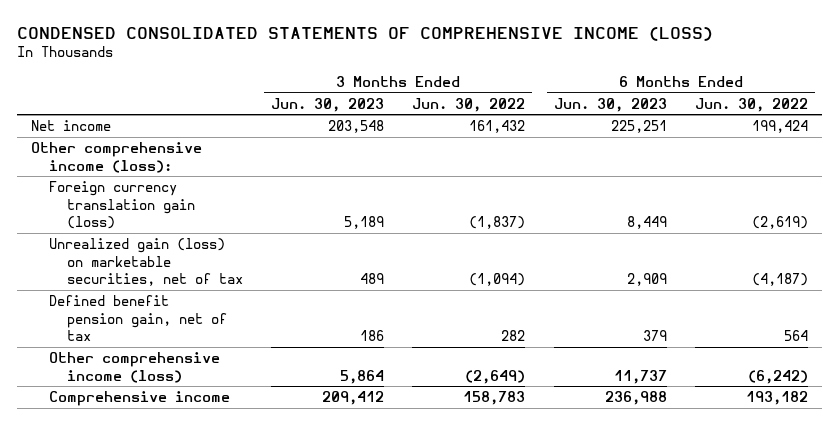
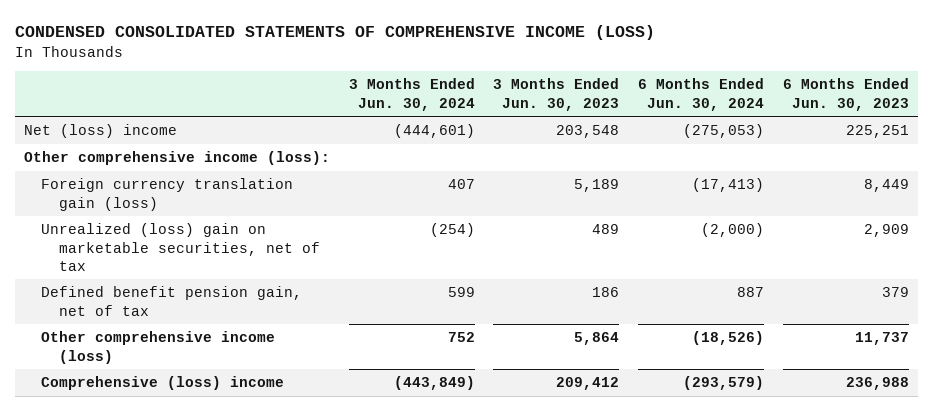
- | 3 Months Ended Jun. 30, 2023 | 3 Months Ended Jun. 30, 2022 | 6 Months Ended Jun. 30, 2023 | 6 Months Ended Jun. 30, 2022
+ | 3 Months Ended Jun. 30, 2024 | 3 Months Ended Jun. 30, 2023 | 6 Months Ended Jun. 30, 2024 | 6 Months Ended Jun. 30, 2023
- Net income | 203,548 | 161,432 | 225,251 | 199,424
+ Net (loss) income | (444,601) | 203,548 | (275,053) | 225,251
- Unrealized gain (loss) on marketable securities, net of tax | 489 | (1,094) | 2,909 | (4,187)
+ Unrealized (loss) gain on marketable securities, net of tax | (254) | 489 | (2,000) | 2,909
- Comprehensive income | 209,412 | 158,783 | 236,988 | 193,182
+ Comprehensive (loss) income | (443,849) | 209,412 | (293,579) | 236,988

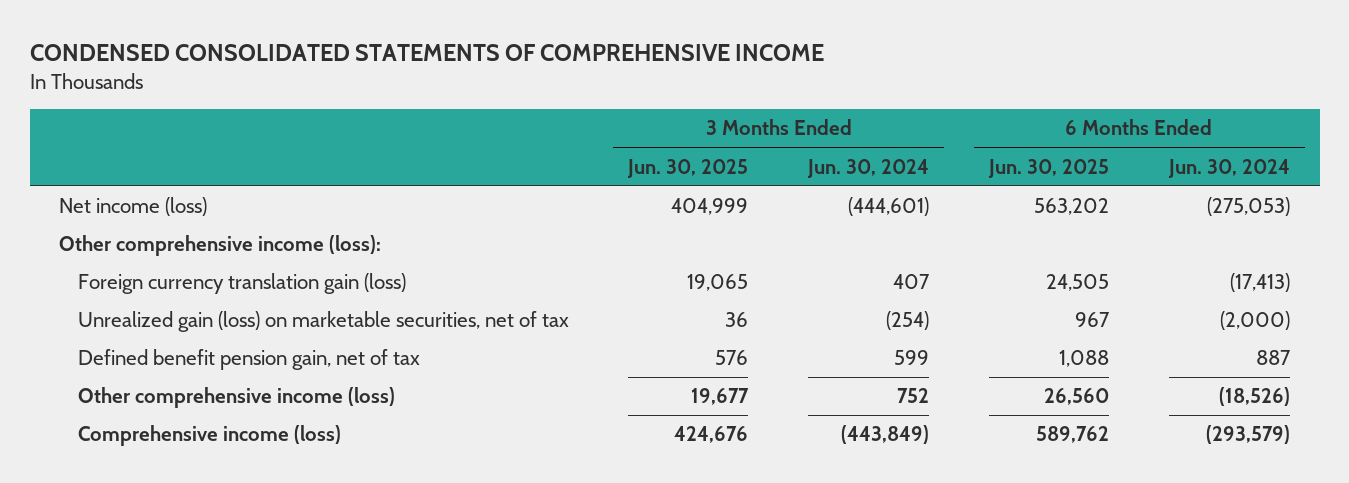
- CONDENSED CONSOLIDATED STATEMENTS OF COMPREHENSIVE INCOME (LOSS)
+ CONDENSED CONSOLIDATED STATEMENTS OF COMPREHENSIVE INCOME
- | 3 Months Ended Jun. 30, 2024 | 3 Months Ended Jun. 30, 2023 | 6 Months Ended Jun. 30, 2024 | 6 Months Ended Jun. 30, 2023
+ | 3 Months Ended Jun. 30, 2025 | 3 Months Ended Jun. 30, 2024 | 6 Months Ended Jun. 30, 2025 | 6 Months Ended Jun. 30, 2024
- Net (loss) income | (444,601) | 203,548 | (275,053) | 225,251
+ Net income (loss) | 404,999 | (444,601) | 563,202 | (275,053)
- Unrealized (loss) gain on marketable securities, net of tax | (254) | 489 | (2,000) | 2,909
+ Unrealized gain (loss) on marketable securities, net of tax | 36 | (254) | 967 | (2,000)
- Comprehensive (loss) income | (443,849) | 209,412 | (293,579) | 236,988
+ Comprehensive income (loss) | 424,676 | (443,849) | 589,762 | (293,579)

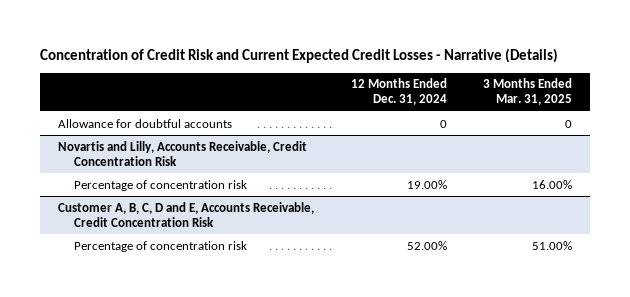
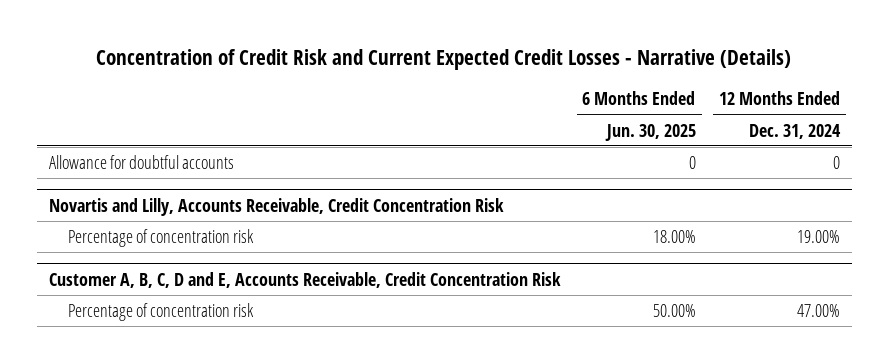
- | 12 Months Ended Dec. 31, 2024 | 3 Months Ended Mar. 31, 2025
+ | 6 Months Ended Jun. 30, 2025 | 12 Months Ended Dec. 31, 2024
@ Customer A, B, C, D and E, Accounts Receivable, Credit Concentration Risk
- Percentage of concentration risk | 52.00% | 51.00%
+ Percentage of concentration risk | 50.00% | 47.00%

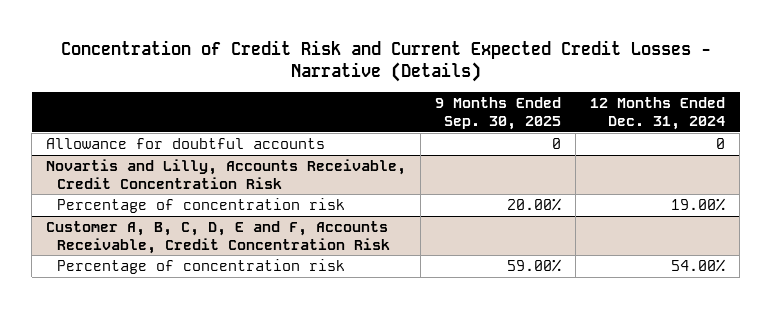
- | 6 Months Ended Jun. 30, 2025 | 12 Months Ended Dec. 31, 2024
+ | 9 Months Ended Sep. 30, 2025 | 12 Months Ended Dec. 31, 2024
- Customer A, B, C, D and E, Accounts Receivable, Credit Concentration Risk
- Percentage of concentration risk | 50.00% | 47.00%
+ Customer A, B, C, D, E and F, Accounts Receivable, Credit Concentration Risk
+ Percentage of concentration risk | 59.00% | 54.00%

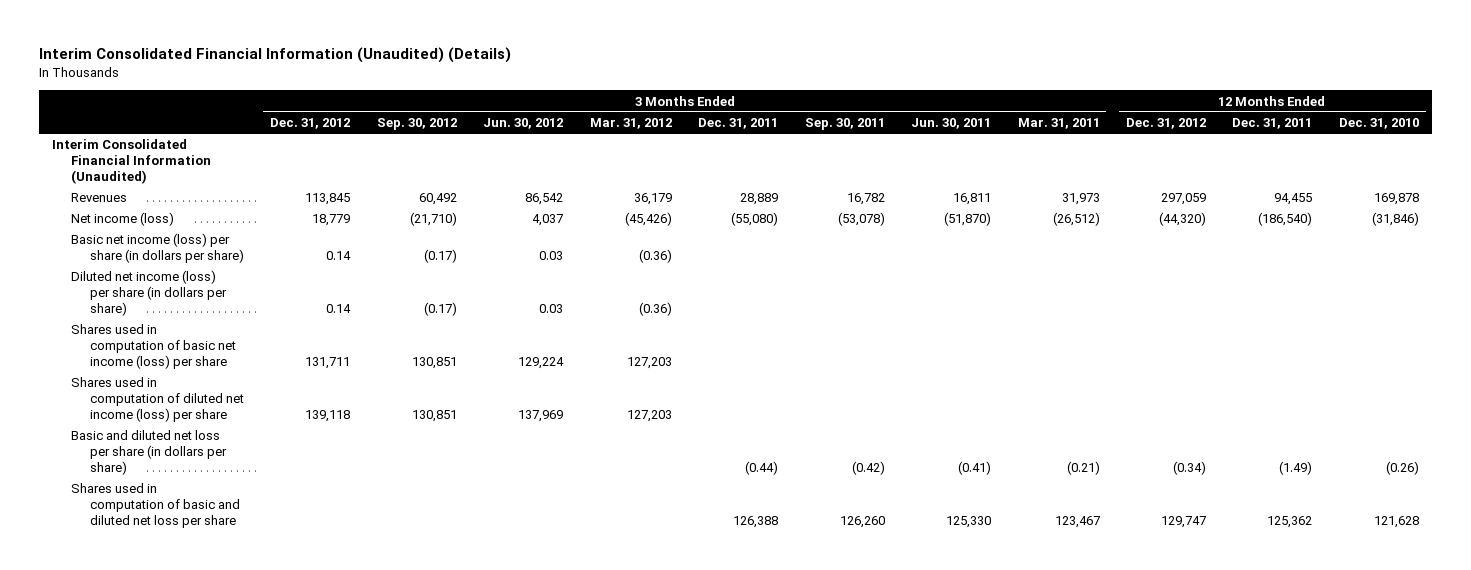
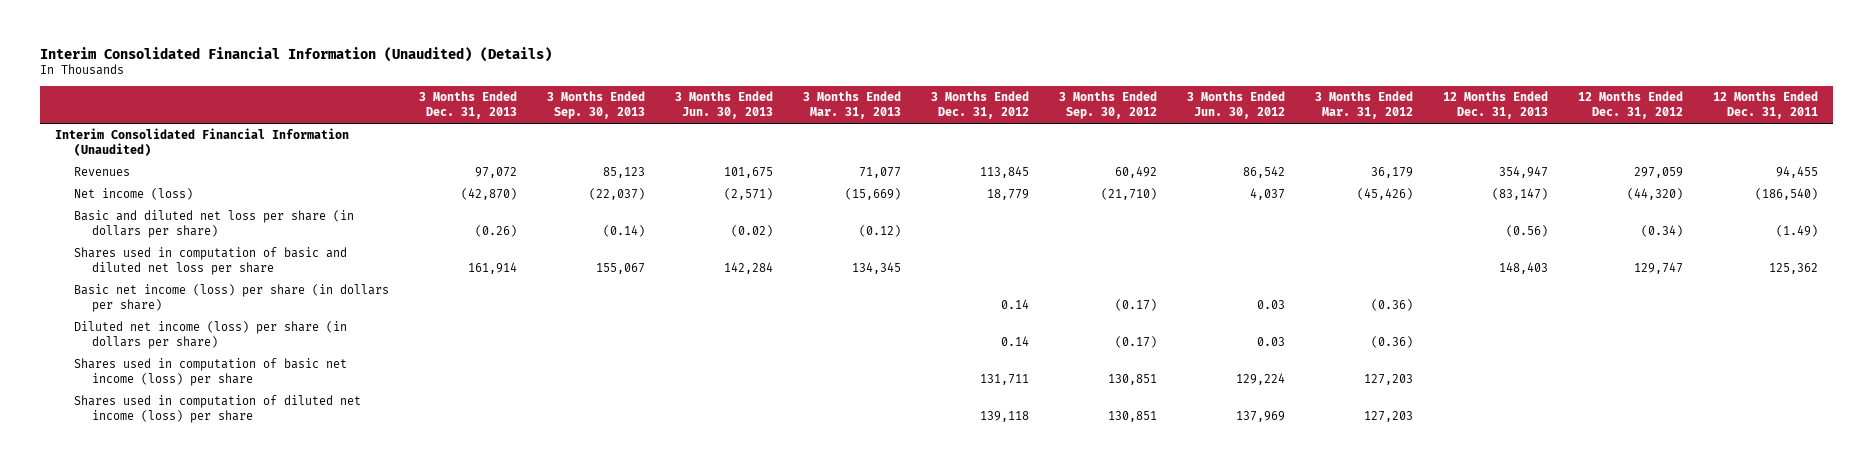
- | 3 Months Ended Dec. 31, 2012 | 3 Months Ended Sep. 30, 2012 | 3 Months Ended Jun. 30, 2012 | 3 Months Ended Mar. 31, 2012 | 3 Months Ended Dec. 31, 2011 | 3 Months Ended Sep. 30, 2011 | 3 Months Ended Jun. 30, 2011 | 3 Months Ended Mar. 31, 2011 | 12 Months Ended Dec. 31, 2012 | 12 Months Ended Dec. 31, 2011 | 12 Months Ended Dec. 31, 2010
+ | 3 Months Ended Dec. 31, 2013 | 3 Months Ended Sep. 30, 2013 | 3 Months Ended Jun. 30, 2013 | 3 Months Ended Mar. 31, 2013 | 3 Months Ended Dec. 31, 2012 | 3 Months Ended Sep. 30, 2012 | 3 Months Ended Jun. 30, 2012 | 3 Months Ended Mar. 31, 2012 | 12 Months Ended Dec. 31, 2013 | 12 Months Ended Dec. 31, 2012 | 12 Months Ended Dec. 31, 2011
moved up: Basic and diluted net loss per share (in dollars per share) | (0.26) | (0.14) | (0.02) | (0.12) | | | | | (0.56) | (0.34) | (1.49)
moved up: Shares used in computation of basic and diluted net loss per share | 161,914 | 155,067 | 142,284 | 134,345 | | | | | 148,403 | 129,747 | 125,362

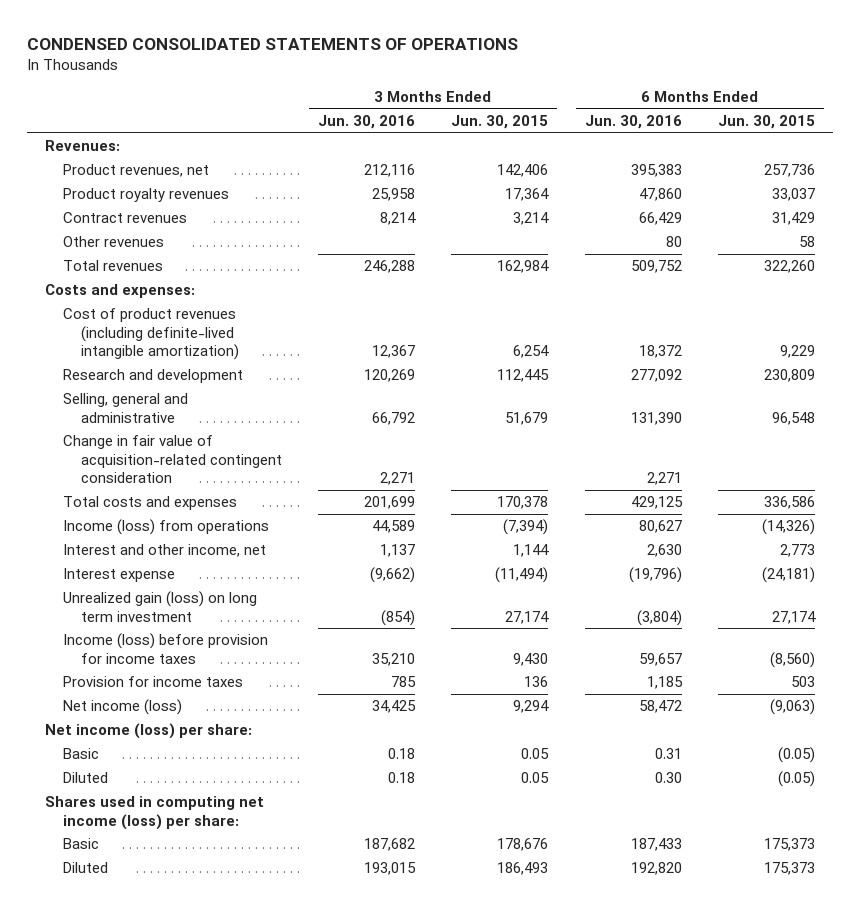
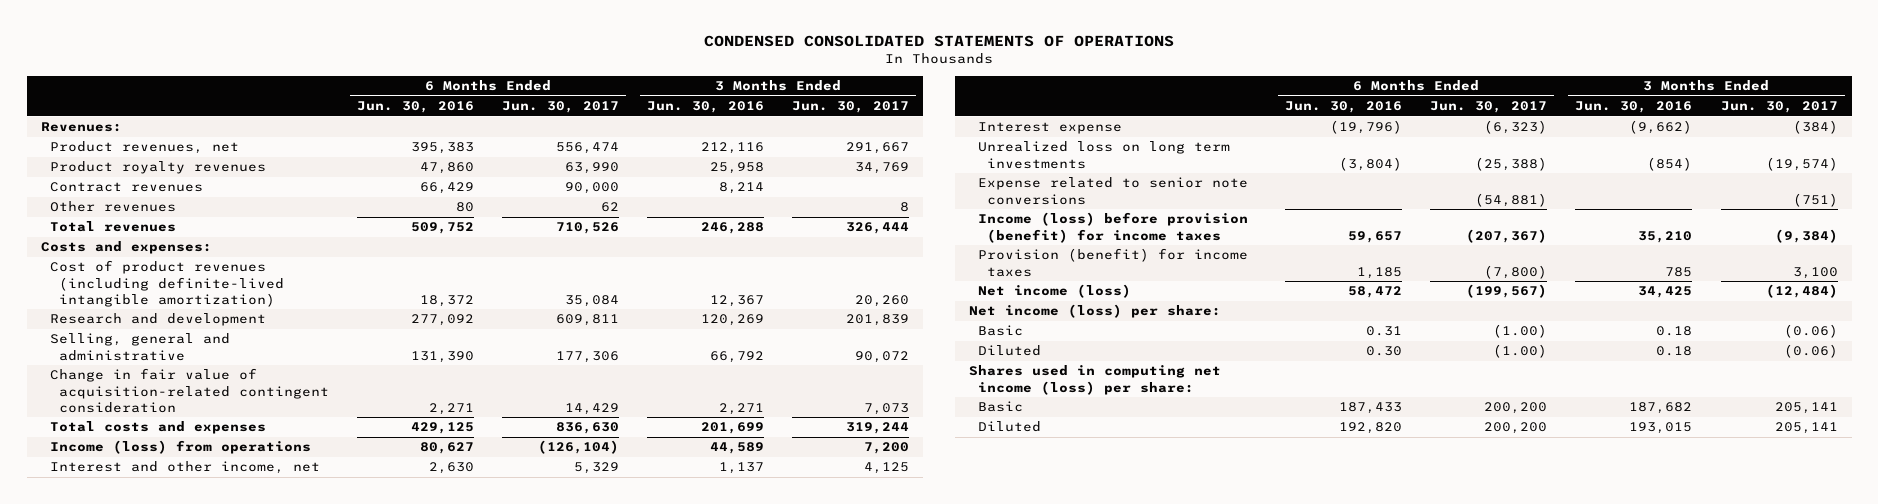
- | 3 Months Ended Jun. 30, 2016 | 3 Months Ended Jun. 30, 2015 | 6 Months Ended Jun. 30, 2016 | 6 Months Ended Jun. 30, 2015
+ | 6 Months Ended Jun. 30, 2016 | 6 Months Ended Jun. 30, 2017 | 3 Months Ended Jun. 30, 2016 | 3 Months Ended Jun. 30, 2017
- Unrealized gain (loss) on long term investment | (854) | 27,174 | (3,804) | 27,174
- Income (loss) before provision for income taxes | 35,210 | 9,430 | 59,657 | (8,560)
- Provision for income taxes | 785 | 136 | 1,185 | 503
+ Unrealized loss on long term investments | (3,804) | (25,388) | (854) | (19,574)
+ Expense related to senior note conversions | | (54,881) | | (751)
+ Income (loss) before provision (benefit) for income taxes | 59,657 | (207,367) | 35,210 | (9,384)
+ Provision (benefit) for income taxes | 1,185 | (7,800) | 785 | 3,100

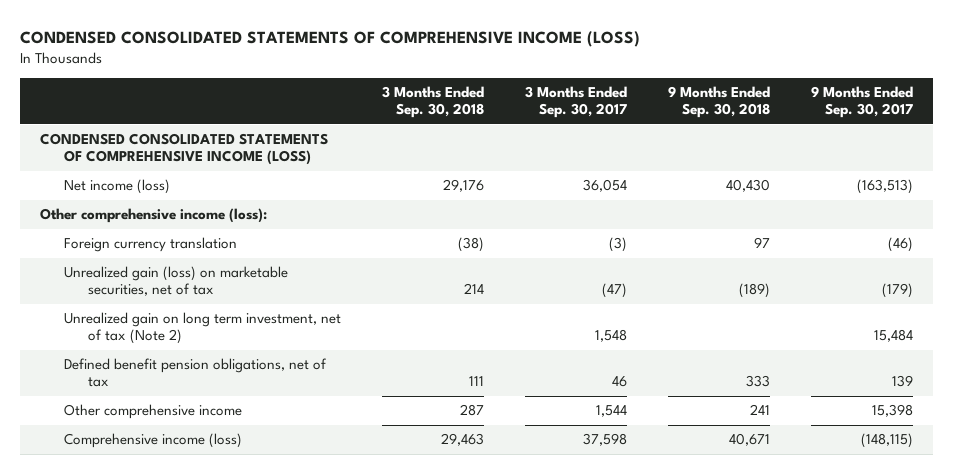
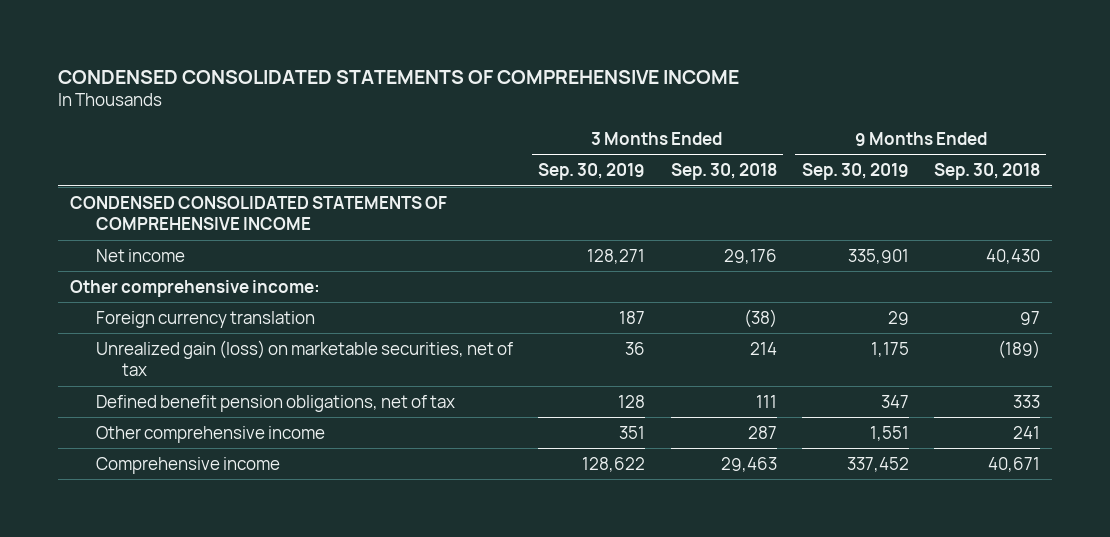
- CONDENSED CONSOLIDATED STATEMENTS OF COMPREHENSIVE INCOME (LOSS)
+ CONDENSED CONSOLIDATED STATEMENTS OF COMPREHENSIVE INCOME
- | 3 Months Ended Sep. 30, 2018 | 3 Months Ended Sep. 30, 2017 | 9 Months Ended Sep. 30, 2018 | 9 Months Ended Sep. 30, 2017
+ | 3 Months Ended Sep. 30, 2019 | 3 Months Ended Sep. 30, 2018 | 9 Months Ended Sep. 30, 2019 | 9 Months Ended Sep. 30, 2018
- CONDENSED CONSOLIDATED STATEMENTS OF COMPREHENSIVE INCOME (LOSS)
- Net income (loss) | 29,176 | 36,054 | 40,430 | (163,513)
- Other comprehensive income (loss):
+ CONDENSED CONSOLIDATED STATEMENTS OF COMPREHENSIVE INCOME
+ Net income | 128,271 | 29,176 | 335,901 | 40,430
+ Other comprehensive income:
- Unrealized gain on long term investment, net of tax (Note 2) | | 1,548 | | 15,484
- Comprehensive income (loss) | 29,463 | 37,598 | 40,671 | (148,115)
+ Comprehensive income | 128,622 | 29,463 | 337,452 | 40,671

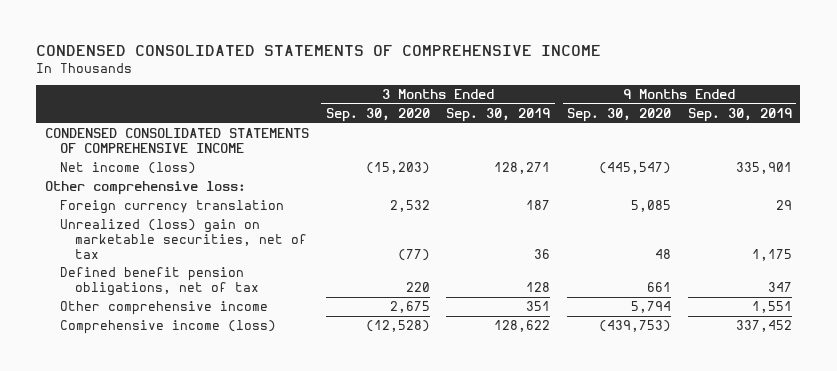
- | 3 Months Ended Sep. 30, 2019 | 3 Months Ended Sep. 30, 2018 | 9 Months Ended Sep. 30, 2019 | 9 Months Ended Sep. 30, 2018
+ | 3 Months Ended Sep. 30, 2020 | 3 Months Ended Sep. 30, 2019 | 9 Months Ended Sep. 30, 2020 | 9 Months Ended Sep. 30, 2019
- Net income | 128,271 | 29,176 | 335,901 | 40,430
- Other comprehensive income:
+ Net income (loss) | (15,203) | 128,271 | (445,547) | 335,901
+ Other comprehensive loss:
- Unrealized gain (loss) on marketable securities, net of tax | 36 | 214 | 1,175 | (189)
+ Unrealized (loss) gain on marketable securities, net of tax | (77) | 36 | 48 | 1,175
- Comprehensive income | 128,622 | 29,463 | 337,452 | 40,671
+ Comprehensive income (loss) | (12,528) | 128,622 | (439,753) | 337,452

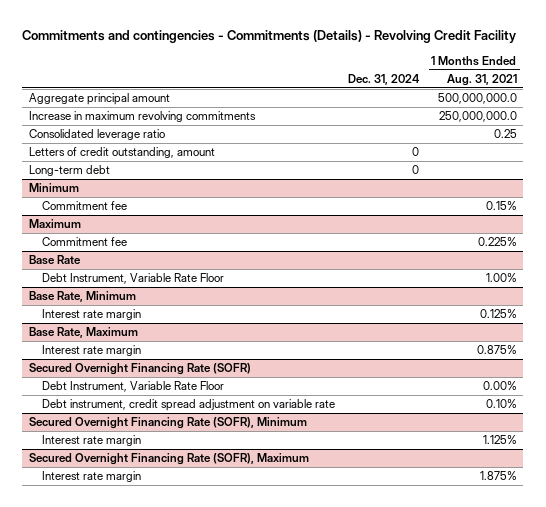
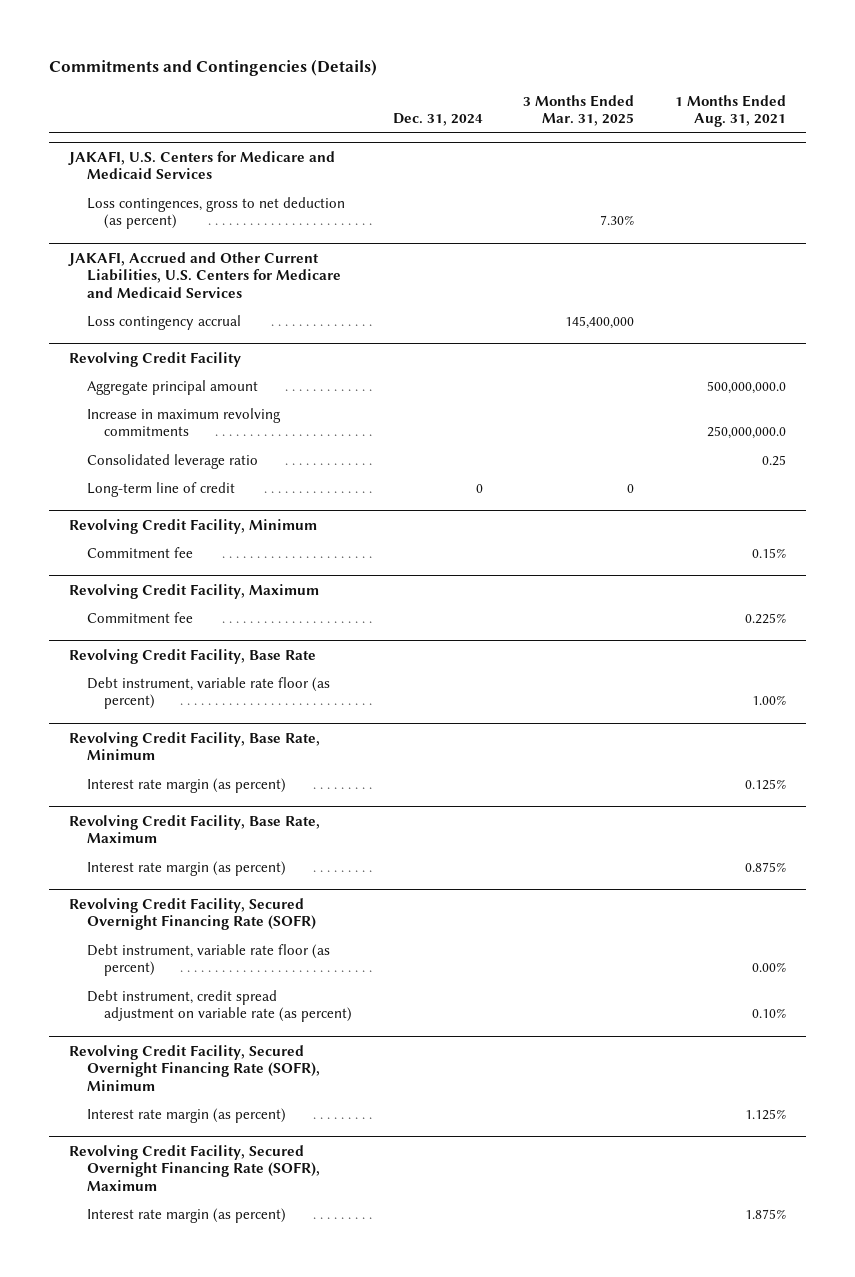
- Commitments and contingencies - Commitments (Details) - Revolving Credit Facility
+ Commitments and Contingencies (Details)
- | Dec. 31, 2024 | 1 Months Ended Aug. 31, 2021
+ | Dec. 31, 2024 | 3 Months Ended Mar. 31, 2025 | 1 Months Ended Aug. 31, 2021
+ JAKAFI, U.S. Centers for Medicare and Medicaid Services
+ Loss contingences, gross to net deduction (as percent) | | 7.30% |
+ JAKAFI, Accrued and Other Current Liabilities, U.S. Centers for Medicare and Medicaid Services
+ Loss contingency accrual | | 145,400,000 |
+ Revolving Credit Facility
- Letters of credit outstanding, amount | 0 |
- Long-term debt | 0 |
- Minimum
+ Long-term line of credit | 0 | 0 |
+ Revolving Credit Facility, Minimum
- Maximum
+ Revolving Credit Facility, Maximum
- Base Rate
- Debt Instrument, Variable Rate Floor | | 1.00%
- Base Rate, Minimum
- Interest rate margin | | 0.125%
- Base Rate, Maximum
- Interest rate margin | | 0.875%
- Secured Overnight Financing Rate (SOFR)
- Debt Instrument, Variable Rate Floor | | 0.00%
- Debt instrument, credit spread adjustment on variable rate | | 0.10%
- Secured Overnight Financing Rate (SOFR), Minimum
- Interest rate margin | | 1.125%
- Secured Overnight Financing Rate (SOFR), Maximum
- Interest rate margin | | 1.875%
+ Revolving Credit Facility, Base Rate
+ Debt instrument, variable rate floor (as percent) | | | 1.00%
+ Revolving Credit Facility, Base Rate, Minimum
+ Interest rate margin (as percent) | | | 0.125%
+ Revolving Credit Facility, Base Rate, Maximum
+ Interest rate margin (as percent) | | | 0.875%
+ Revolving Credit Facility, Secured Overnight Financing Rate (SOFR)
+ Debt instrument, variable rate floor (as percent) | | | 0.00%
+ Debt instrument, credit spread adjustment on variable rate (as percent) | | | 0.10%
+ Revolving Credit Facility, Secured Overnight Financing Rate (SOFR), Minimum
+ Interest rate margin (as percent) | | | 1.125%
+ Revolving Credit Facility, Secured Overnight Financing Rate (SOFR), Maximum
+ Interest rate margin (as percent) | | | 1.875%

